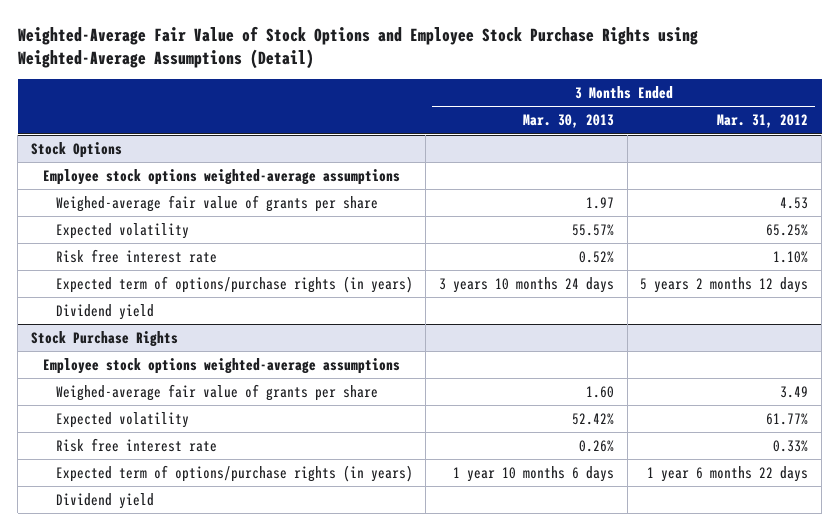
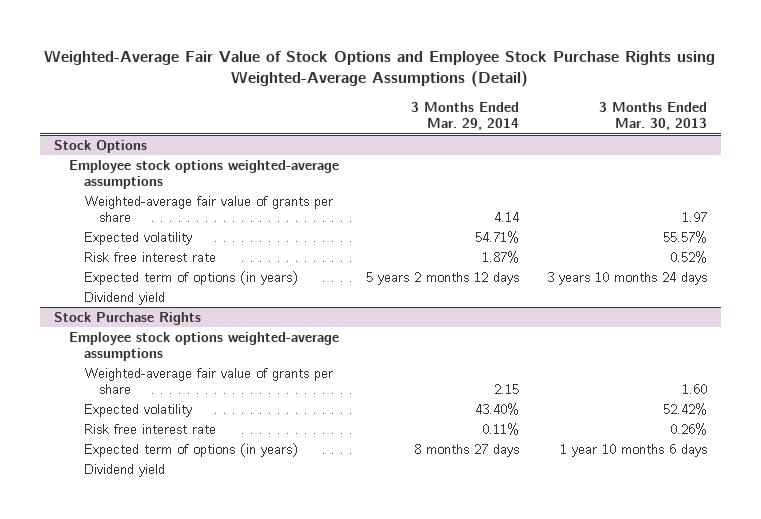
- | 3 Months Ended Mar. 30, 2013 | 3 Months Ended Mar. 31, 2012
+ | 3 Months Ended Mar. 29, 2014 | 3 Months Ended Mar. 30, 2013
@ Stock Options
- Weighed-average fair value of grants per share | 1.97 | 4.53
+ Weighted-average fair value of grants per share | 4.14 | 1.97
- Expected term of options/purchase rights (in years) | 3 years 10 months 24 days | 5 years 2 months 12 days
+ Expected term of options (in years) | 5 years 2 months 12 days | 3 years 10 months 24 days
@ Stock Purchase Rights
- Weighed-average fair value of grants per share | 1.60 | 3.49
+ Weighted-average fair value of grants per share | 2.15 | 1.60
- Expected term of options/purchase rights (in years) | 1 year 10 months 6 days | 1 year 6 months 22 days
+ Expected term of options (in years) | 8 months 27 days | 1 year 10 months 6 days

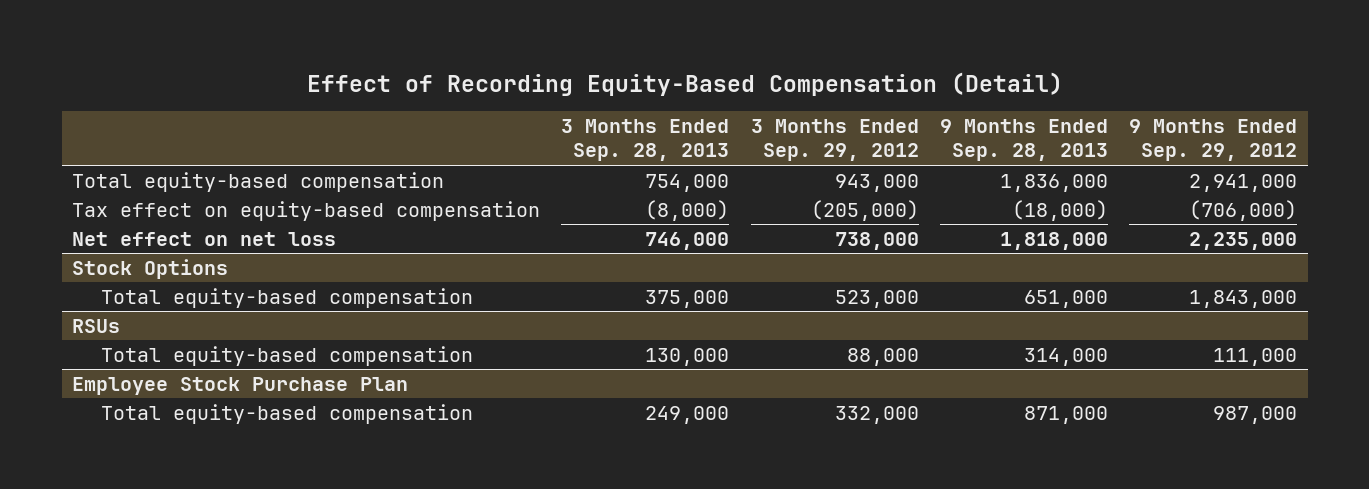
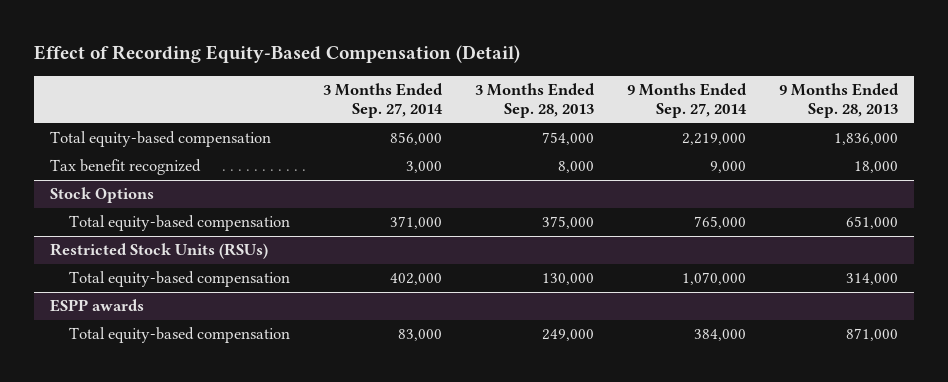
- | 3 Months Ended Sep. 28, 2013 | 3 Months Ended Sep. 29, 2012 | 9 Months Ended Sep. 28, 2013 | 9 Months Ended Sep. 29, 2012
+ | 3 Months Ended Sep. 27, 2014 | 3 Months Ended Sep. 28, 2013 | 9 Months Ended Sep. 27, 2014 | 9 Months Ended Sep. 28, 2013
- Tax effect on equity-based compensation | (8,000) | (205,000) | (18,000) | (706,000)
- Net effect on net loss | 746,000 | 738,000 | 1,818,000 | 2,235,000
+ Tax benefit recognized | 3,000 | 8,000 | 9,000 | 18,000
- RSUs
+ Restricted Stock Units (RSUs)
- Employee Stock Purchase Plan
+ ESPP awards

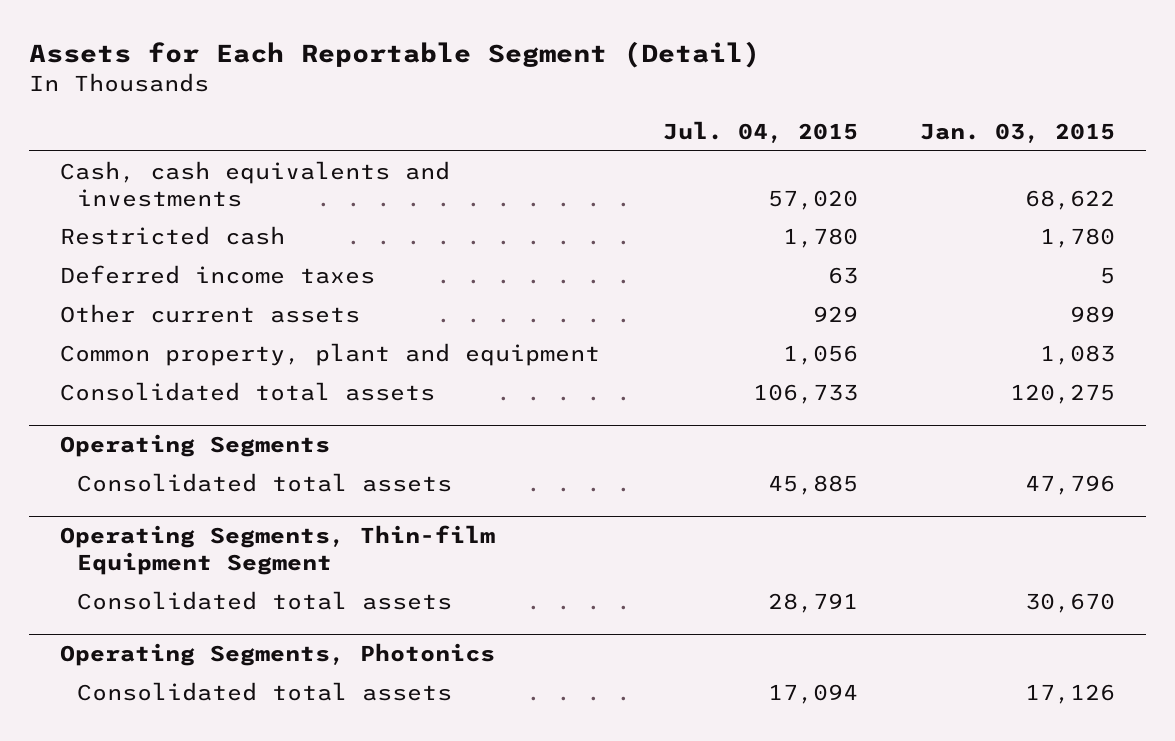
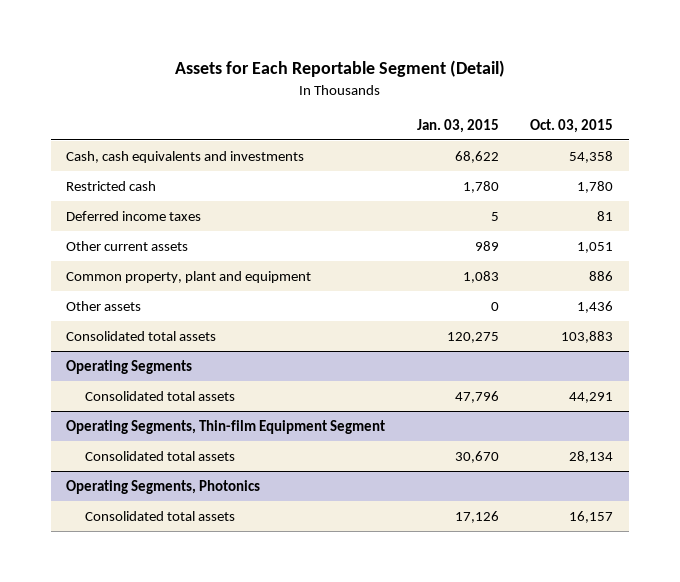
- | Jul. 04, 2015 | Jan. 03, 2015
+ | Jan. 03, 2015 | Oct. 03, 2015
+ Other assets | 0 | 1,436

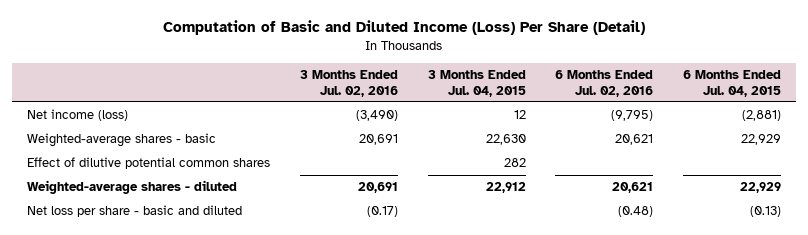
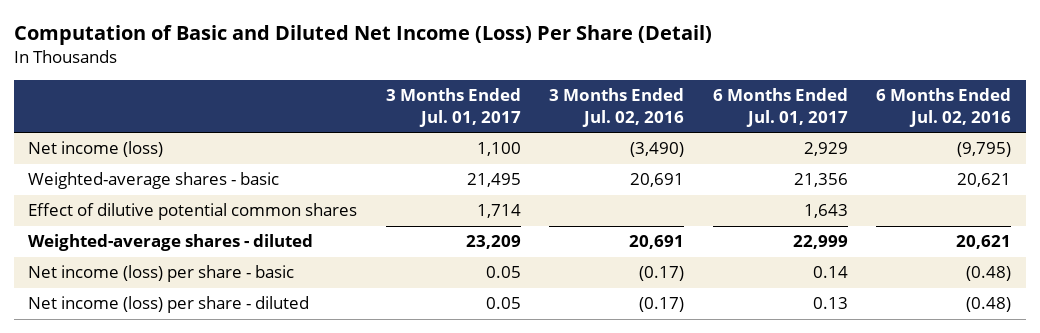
- Computation of Basic and Diluted Income (Loss) Per Share (Detail)
+ Computation of Basic and Diluted Net Income (Loss) Per Share (Detail)
- | 3 Months Ended Jul. 02, 2016 | 3 Months Ended Jul. 04, 2015 | 6 Months Ended Jul. 02, 2016 | 6 Months Ended Jul. 04, 2015
+ | 3 Months Ended Jul. 01, 2017 | 3 Months Ended Jul. 02, 2016 | 6 Months Ended Jul. 01, 2017 | 6 Months Ended Jul. 02, 2016
- Net loss per share - basic and diluted | (0.17) | | (0.48) | (0.13)
+ Net income (loss) per share - basic | 0.05 | (0.17) | 0.14 | (0.48)
+ Net income (loss) per share - diluted | 0.05 | (0.17) | 0.13 | (0.48)

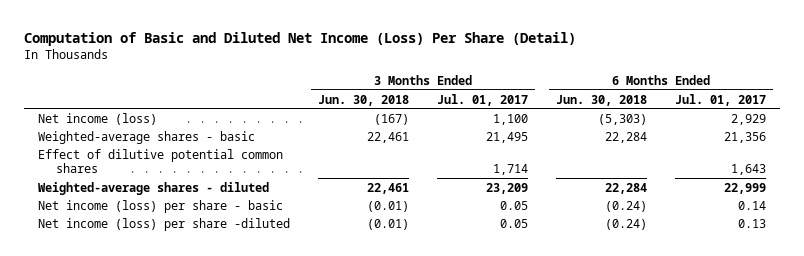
- | 3 Months Ended Jul. 01, 2017 | 3 Months Ended Jul. 02, 2016 | 6 Months Ended Jul. 01, 2017 | 6 Months Ended Jul. 02, 2016
+ | 3 Months Ended Jun. 30, 2018 | 3 Months Ended Jul. 01, 2017 | 6 Months Ended Jun. 30, 2018 | 6 Months Ended Jul. 01, 2017
- Net income (loss) per share - diluted | 0.05 | (0.17) | 0.13 | (0.48)
+ Net income (loss) per share -diluted | (0.01) | 0.05 | (0.24) | 0.13

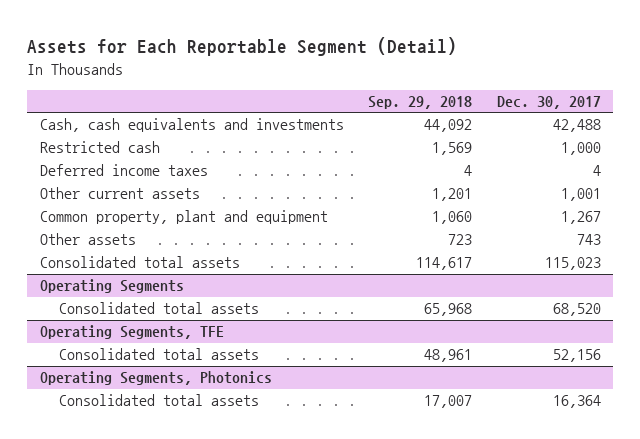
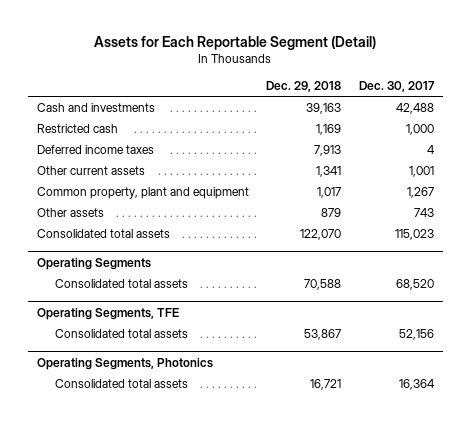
- | Sep. 29, 2018 | Dec. 30, 2017
+ | Dec. 29, 2018 | Dec. 30, 2017
- Cash, cash equivalents and investments | 44,092 | 42,488
+ Cash and investments | 39,163 | 42,488

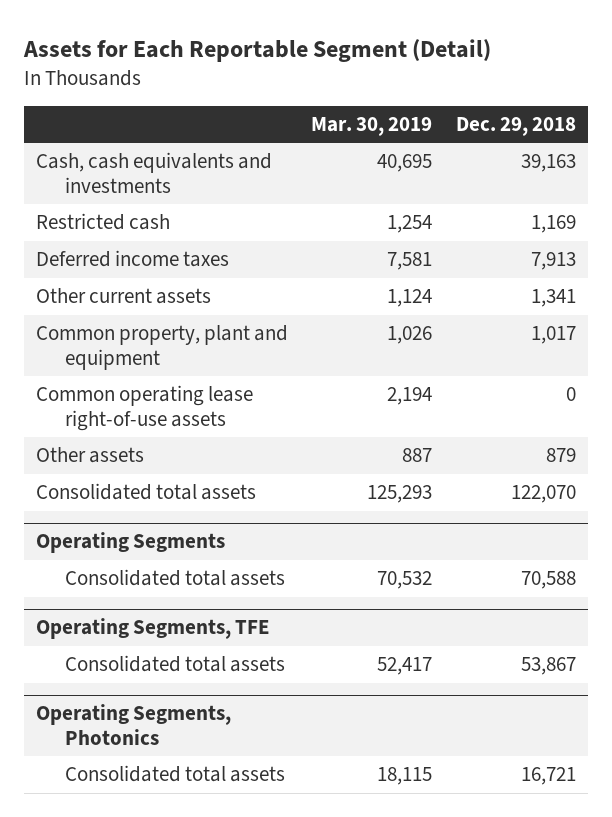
- | Dec. 29, 2018 | Dec. 30, 2017
+ | Mar. 30, 2019 | Dec. 29, 2018
- Cash and investments | 39,163 | 42,488
+ Cash, cash equivalents and investments | 40,695 | 39,163
+ Common operating lease right-of-use assets | 2,194 | 0

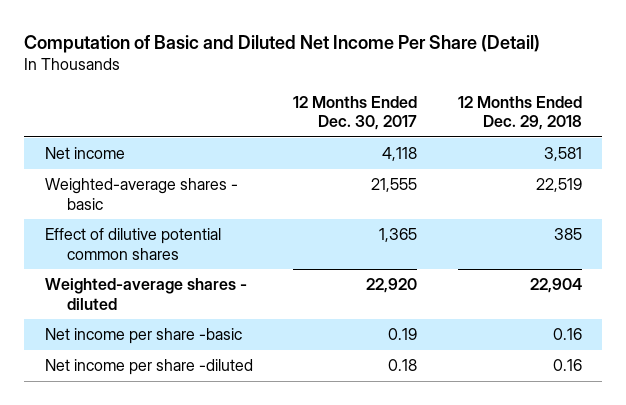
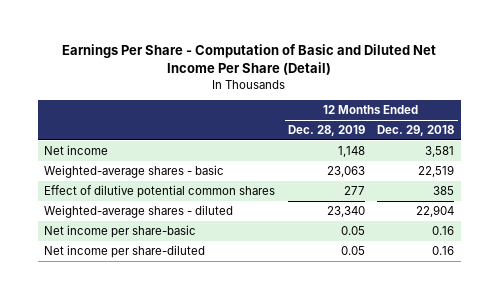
- Computation of Basic and Diluted Net Income Per Share (Detail)
+ Earnings Per Share - Computation of Basic and Diluted Net Income Per Share (Detail)
- | 12 Months Ended Dec. 30, 2017 | 12 Months Ended Dec. 29, 2018
+ | 12 Months Ended Dec. 28, 2019 | 12 Months Ended Dec. 29, 2018
- Net income per share -basic | 0.19 | 0.16
- Net income per share -diluted | 0.18 | 0.16
+ Net income per share-basic | 0.05 | 0.16
+ Net income per share-diluted | 0.05 | 0.16

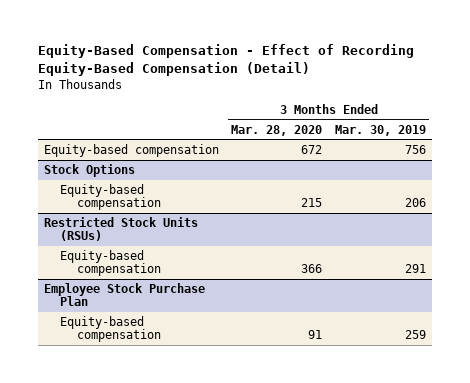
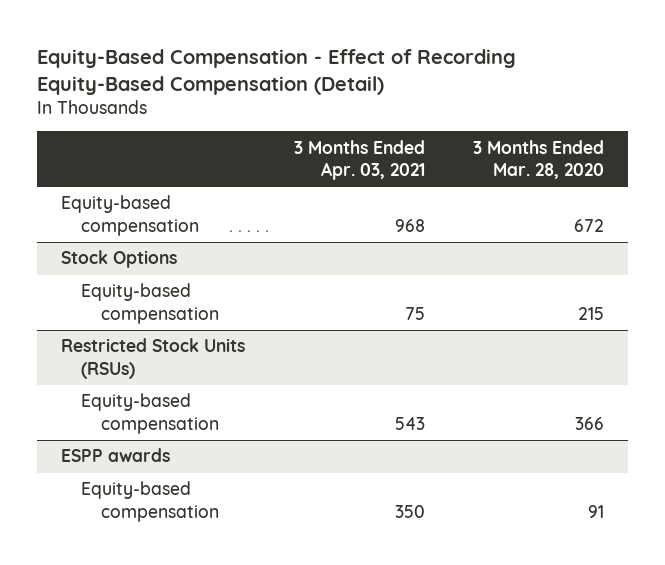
- | 3 Months Ended Mar. 28, 2020 | 3 Months Ended Mar. 30, 2019
+ | 3 Months Ended Apr. 03, 2021 | 3 Months Ended Mar. 28, 2020
- Employee Stock Purchase Plan
+ ESPP awards

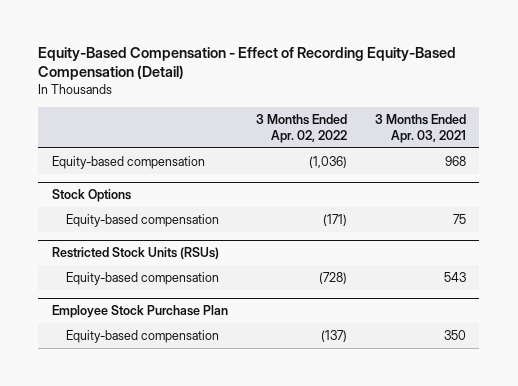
- | 3 Months Ended Apr. 03, 2021 | 3 Months Ended Mar. 28, 2020
+ | 3 Months Ended Apr. 02, 2022 | 3 Months Ended Apr. 03, 2021
- ESPP awards
+ Employee Stock Purchase Plan

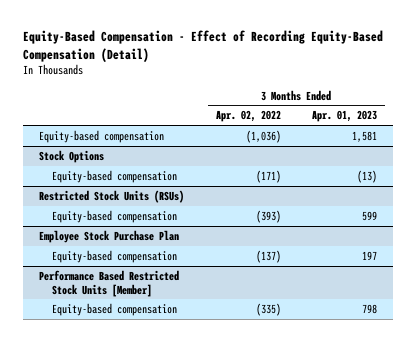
- | 3 Months Ended Apr. 02, 2022 | 3 Months Ended Apr. 03, 2021
+ | 3 Months Ended Apr. 02, 2022 | 3 Months Ended Apr. 01, 2023
@ Restricted Stock Units (RSUs)
- Equity-based compensation | (728) | 543
+ Equity-based compensation | (393) | 599
+ Performance Based Restricted Stock Units [Member]
+ Equity-based compensation | (335) | 798

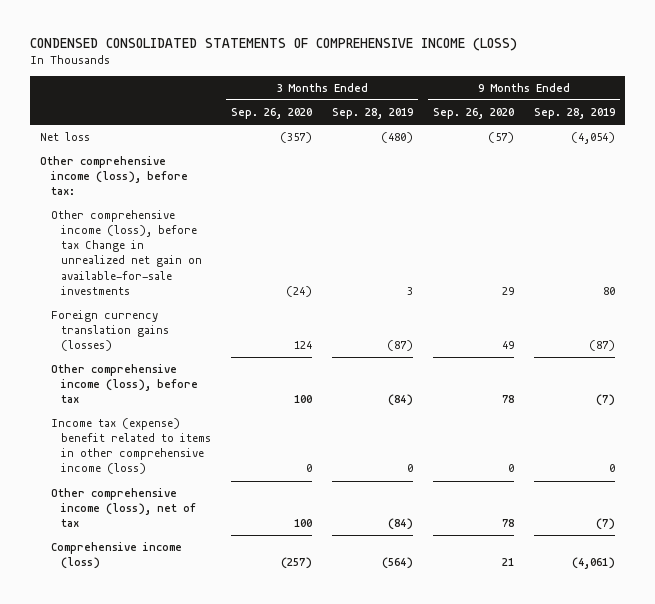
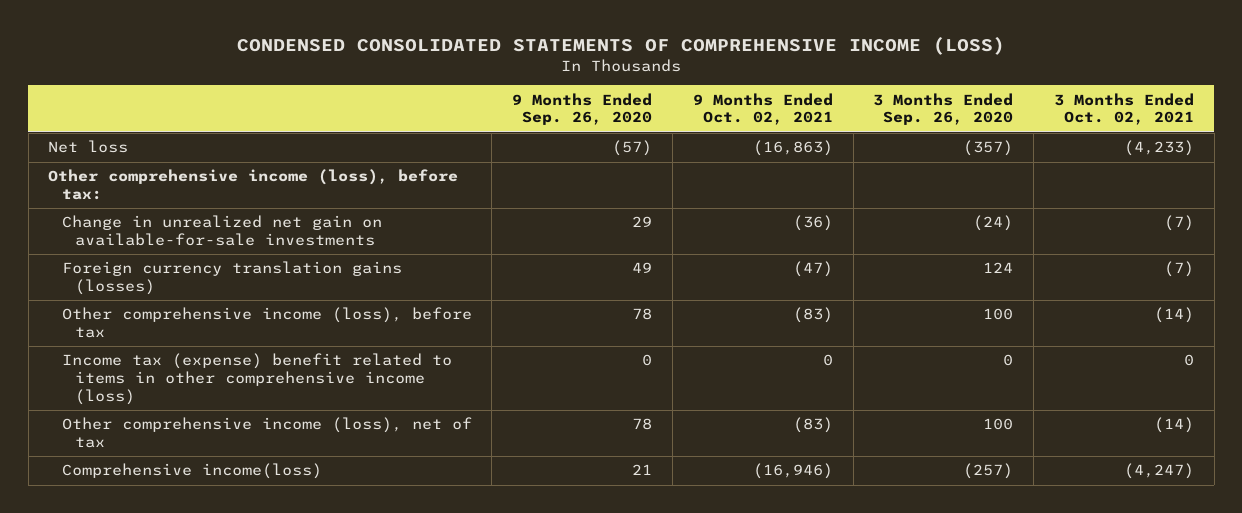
- | 3 Months Ended Sep. 26, 2020 | 3 Months Ended Sep. 28, 2019 | 9 Months Ended Sep. 26, 2020 | 9 Months Ended Sep. 28, 2019
+ | 9 Months Ended Sep. 26, 2020 | 9 Months Ended Oct. 02, 2021 | 3 Months Ended Sep. 26, 2020 | 3 Months Ended Oct. 02, 2021
- Other comprehensive income (loss), before tax Change in unrealized net gain on available-for-sale investments | (24) | 3 | 29 | 80
+ Change in unrealized net gain on available-for-sale investments | 29 | (36) | (24) | (7)
- Comprehensive income (loss) | (257) | (564) | 21 | (4,061)
+ Comprehensive income(loss) | 21 | (16,946) | (257) | (4,247)

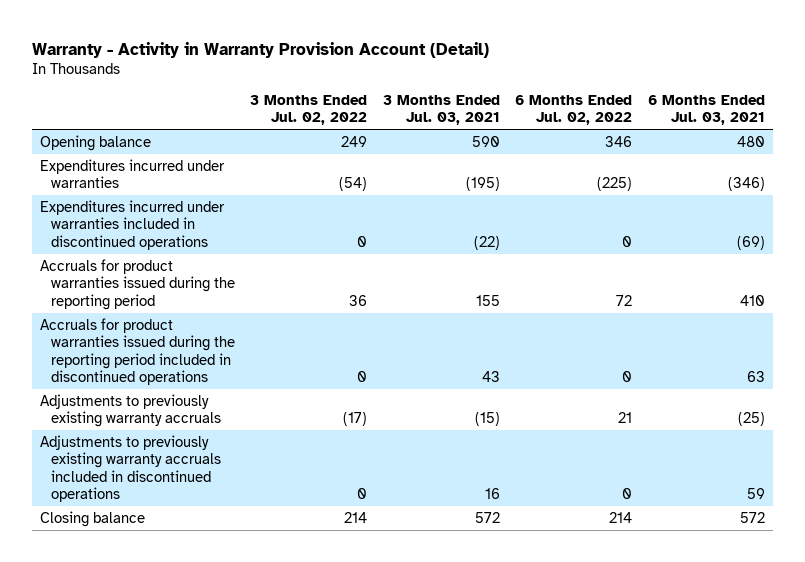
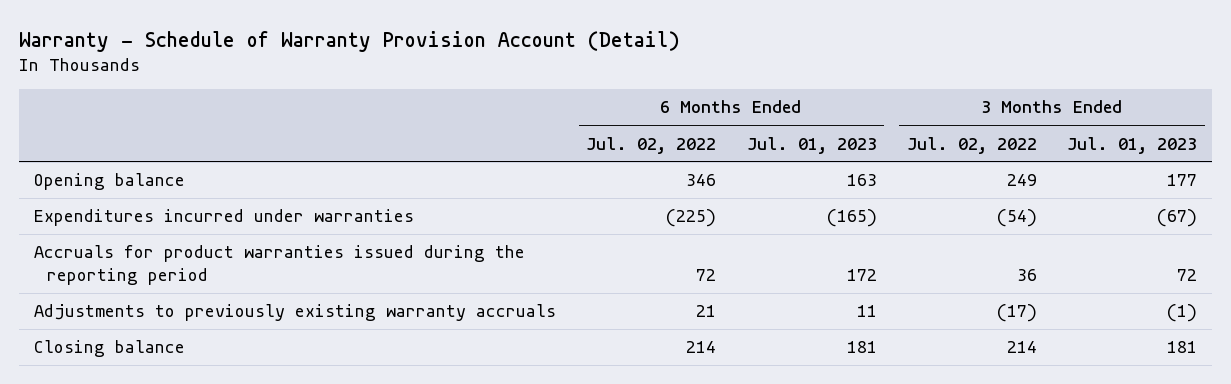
- Warranty - Activity in Warranty Provision Account (Detail)
+ Warranty - Schedule of Warranty Provision Account (Detail)
- | 3 Months Ended Jul. 02, 2022 | 3 Months Ended Jul. 03, 2021 | 6 Months Ended Jul. 02, 2022 | 6 Months Ended Jul. 03, 2021
+ | 6 Months Ended Jul. 02, 2022 | 6 Months Ended Jul. 01, 2023 | 3 Months Ended Jul. 02, 2022 | 3 Months Ended Jul. 01, 2023
- Expenditures incurred under warranties included in discontinued operations | 0 | (22) | 0 | (69)
- Accruals for product warranties issued during the reporting period included in discontinued operations | 0 | 43 | 0 | 63
- Adjustments to previously existing warranty accruals included in discontinued operations | 0 | 16 | 0 | 59

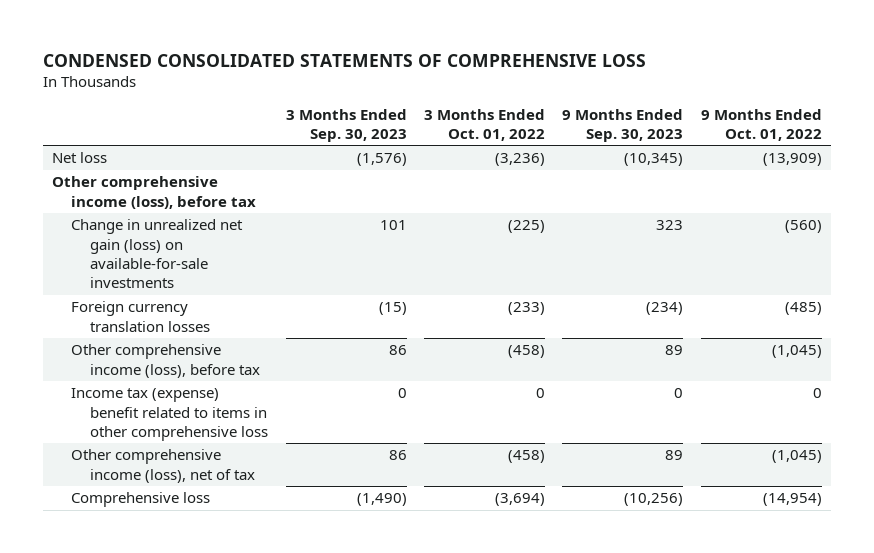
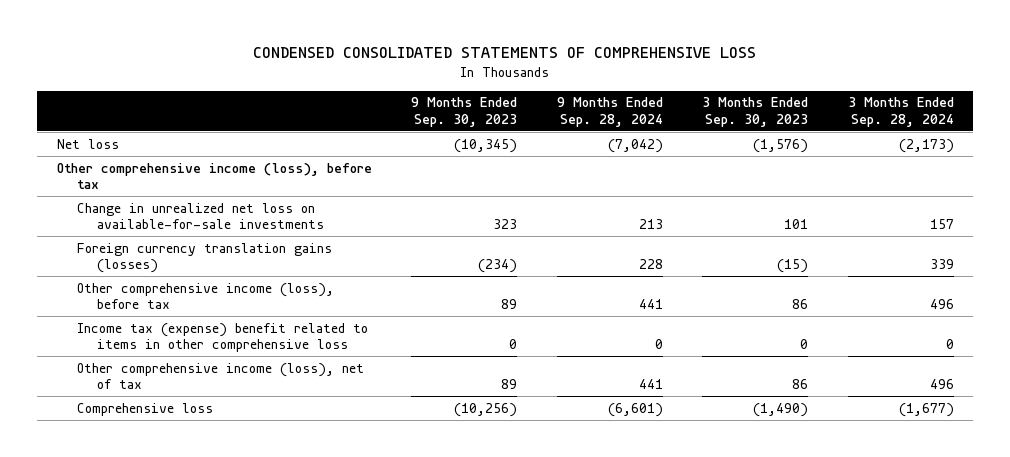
- | 3 Months Ended Sep. 30, 2023 | 3 Months Ended Oct. 01, 2022 | 9 Months Ended Sep. 30, 2023 | 9 Months Ended Oct. 01, 2022
+ | 9 Months Ended Sep. 30, 2023 | 9 Months Ended Sep. 28, 2024 | 3 Months Ended Sep. 30, 2023 | 3 Months Ended Sep. 28, 2024
- Change in unrealized net gain (loss) on available-for-sale investments | 101 | (225) | 323 | (560)
- Foreign currency translation losses | (15) | (233) | (234) | (485)
+ Change in unrealized net loss on available-for-sale investments | 323 | 213 | 101 | 157
+ Foreign currency translation gains (losses) | (234) | 228 | (15) | 339

